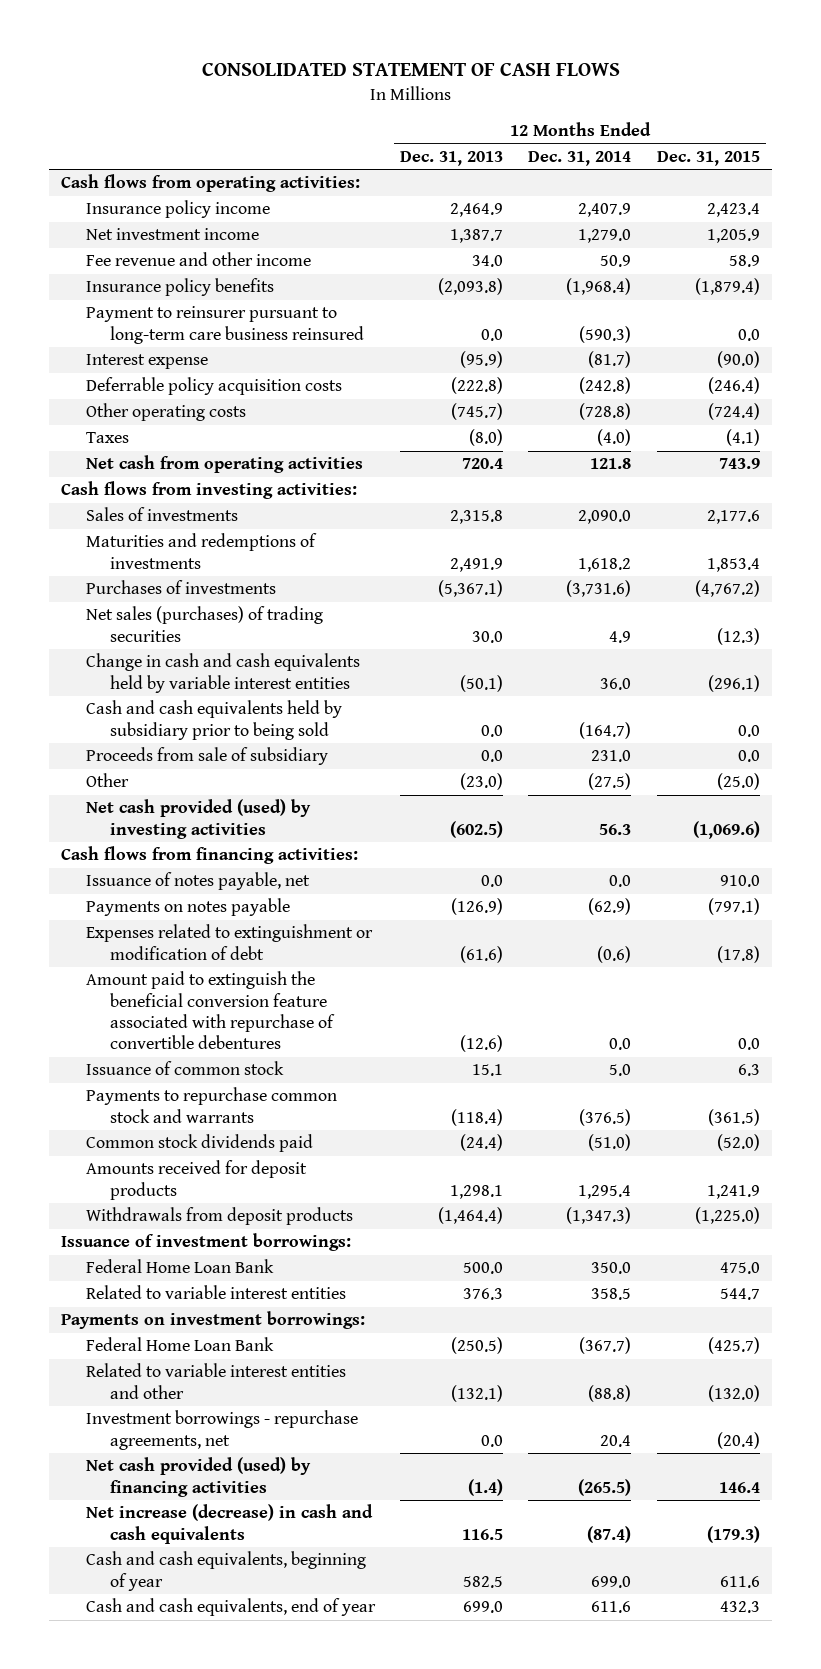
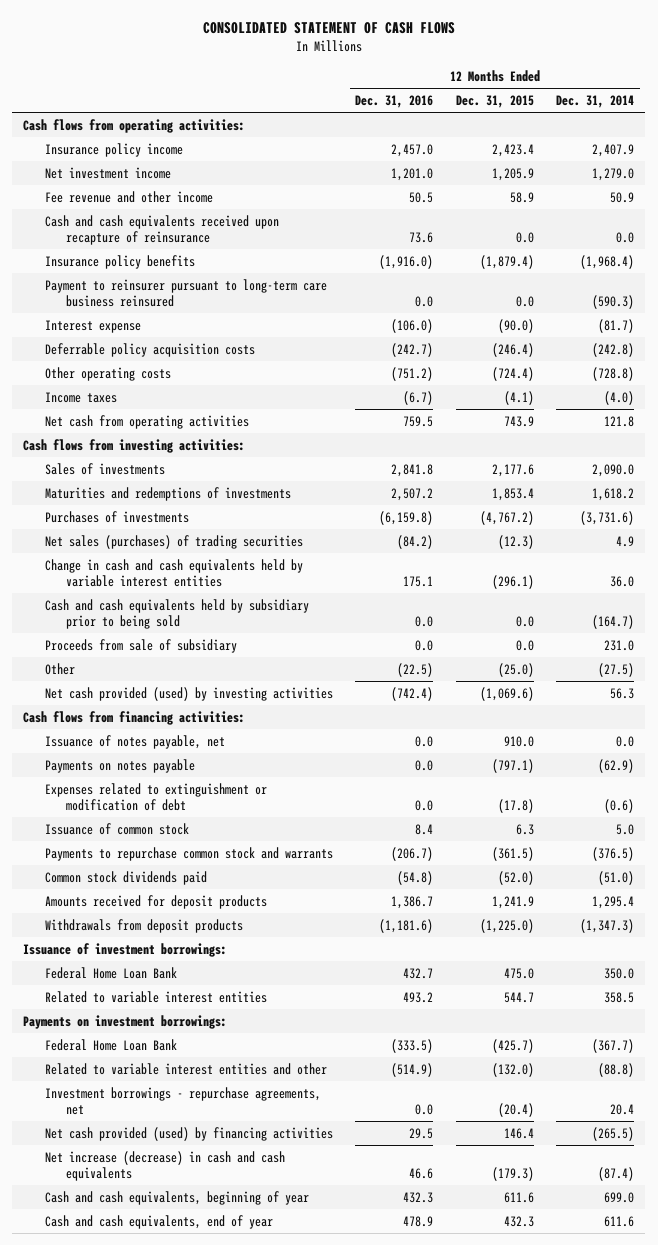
- | 12 Months Ended Dec. 31, 2013 | 12 Months Ended Dec. 31, 2014 | 12 Months Ended Dec. 31, 2015
+ | 12 Months Ended Dec. 31, 2016 | 12 Months Ended Dec. 31, 2015 | 12 Months Ended Dec. 31, 2014
+ Cash and cash equivalents received upon recapture of reinsurance | 73.6 | 0.0 | 0.0
- Taxes | (8.0) | (4.0) | (4.1)
+ Income taxes | (6.7) | (4.1) | (4.0)
- Amount paid to extinguish the beneficial conversion feature associated with repurchase of convertible debentures | (12.6) | 0.0 | 0.0

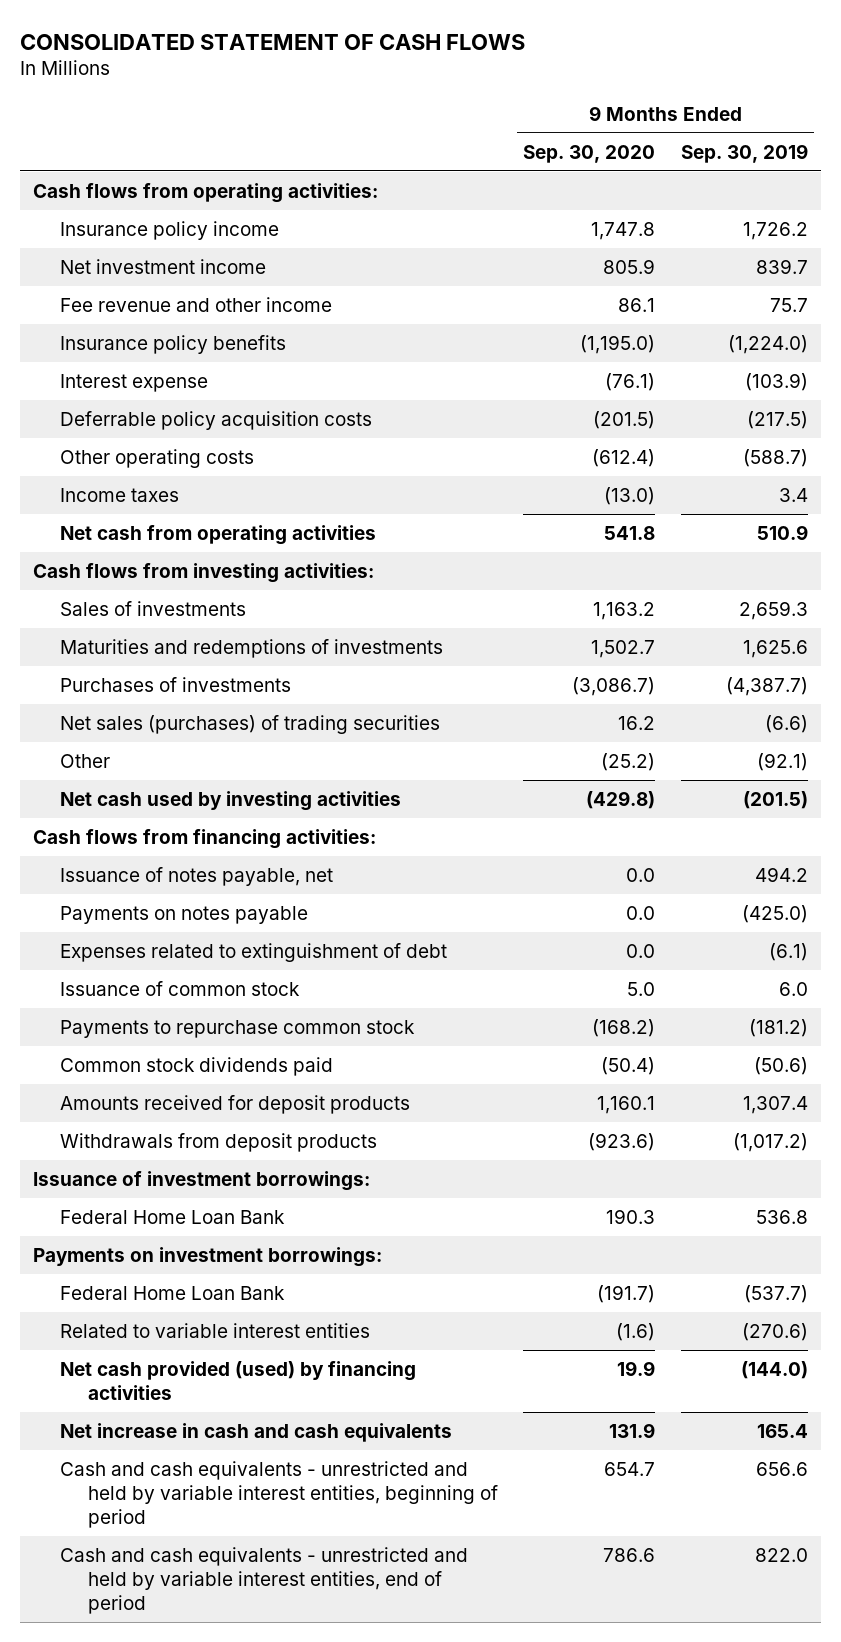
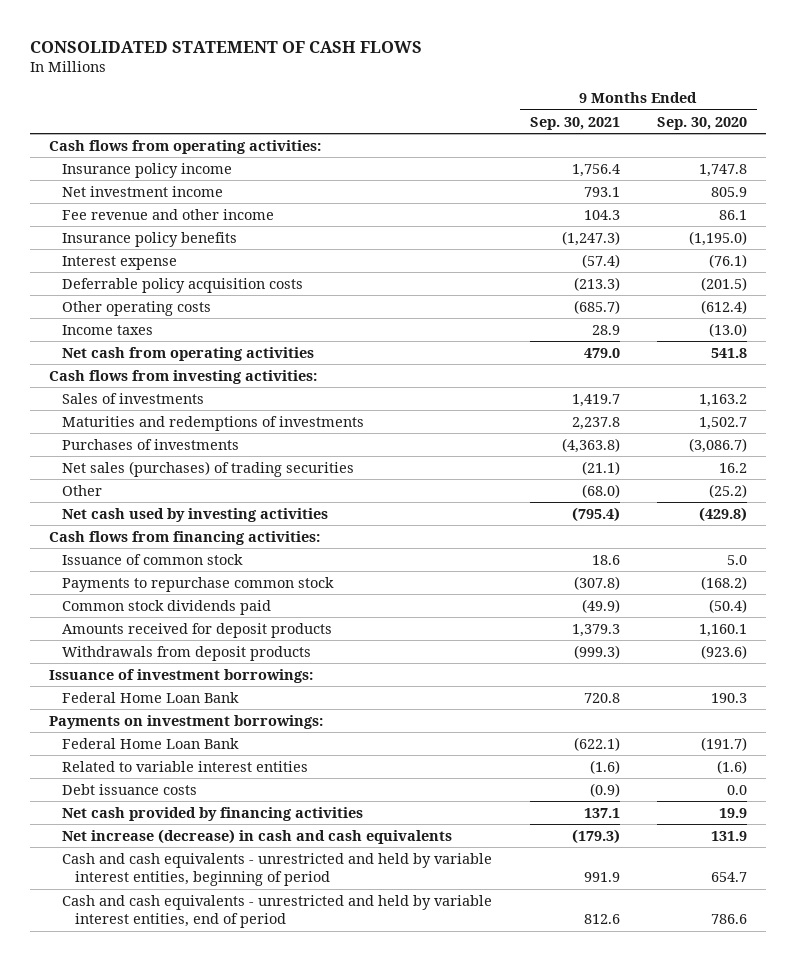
- | 9 Months Ended Sep. 30, 2020 | 9 Months Ended Sep. 30, 2019
+ | 9 Months Ended Sep. 30, 2021 | 9 Months Ended Sep. 30, 2020
- Issuance of notes payable, net | 0.0 | 494.2
- Payments on notes payable | 0.0 | (425.0)
- Expenses related to extinguishment of debt | 0.0 | (6.1)
- Net cash provided (used) by financing activities | 19.9 | (144.0)
- Net increase in cash and cash equivalents | 131.9 | 165.4
+ Debt issuance costs | (0.9) | 0.0
+ Net cash provided by financing activities | 137.1 | 19.9
+ Net increase (decrease) in cash and cash equivalents | (179.3) | 131.9

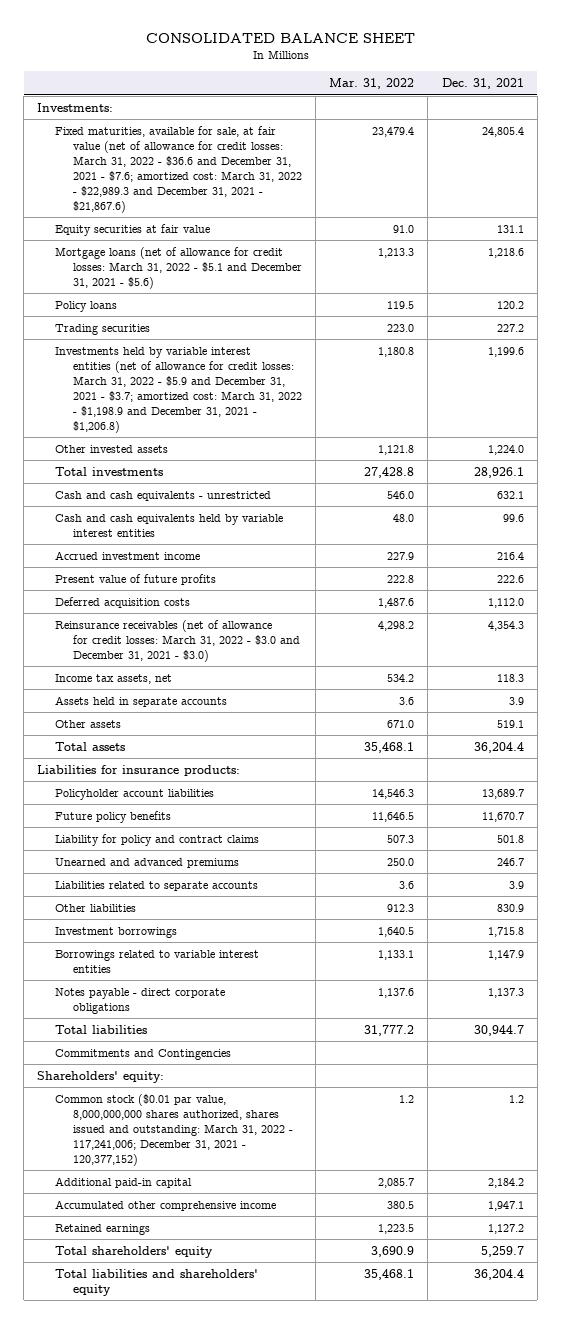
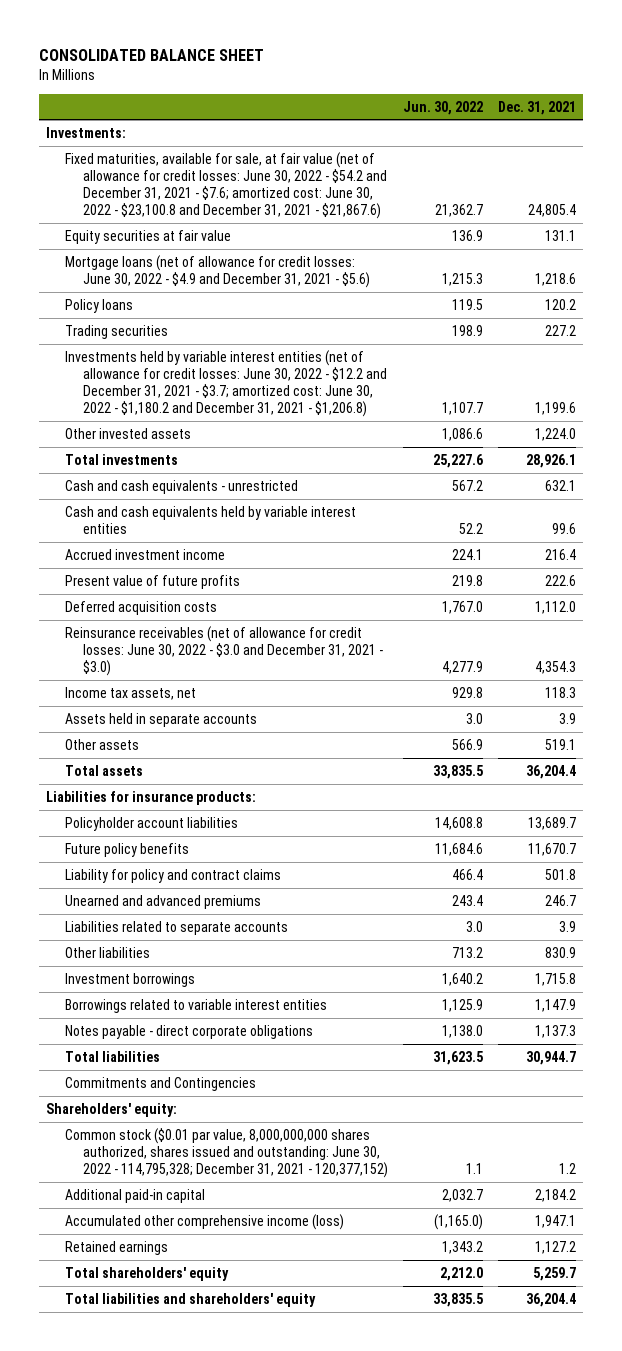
- | Mar. 31, 2022 | Dec. 31, 2021
+ | Jun. 30, 2022 | Dec. 31, 2021
- Fixed maturities, available for sale, at fair value (net of allowance for credit losses: March 31, 2022 - $36.6 and December 31, 2021 - $7.6; amortized cost: March 31, 2022 - $22,989.3 and December 31, 2021 - $21,867.6) | 23,479.4 | 24,805.4
+ Fixed maturities, available for sale, at fair value (net of allowance for credit losses: June 30, 2022 - $54.2 and December 31, 2021 - $7.6; amortized cost: June 30, 2022 - $23,100.8 and December 31, 2021 - $21,867.6) | 21,362.7 | 24,805.4
- Mortgage loans (net of allowance for credit losses: March 31, 2022 - $5.1 and December 31, 2021 - $5.6) | 1,213.3 | 1,218.6
+ Mortgage loans (net of allowance for credit losses: June 30, 2022 - $4.9 and December 31, 2021 - $5.6) | 1,215.3 | 1,218.6
- Investments held by variable interest entities (net of allowance for credit losses: March 31, 2022 - $5.9 and December 31, 2021 - $3.7; amortized cost: March 31, 2022 - $1,198.9 and December 31, 2021 - $1,206.8) | 1,180.8 | 1,199.6
+ Investments held by variable interest entities (net of allowance for credit losses: June 30, 2022 - $12.2 and December 31, 2021 - $3.7; amortized cost: June 30, 2022 - $1,180.2 and December 31, 2021 - $1,206.8) | 1,107.7 | 1,199.6
- Reinsurance receivables (net of allowance for credit losses: March 31, 2022 - $3.0 and December 31, 2021 - $3.0) | 4,298.2 | 4,354.3
+ Reinsurance receivables (net of allowance for credit losses: June 30, 2022 - $3.0 and December 31, 2021 - $3.0) | 4,277.9 | 4,354.3
- Common stock ($0.01 par value, 8,000,000,000 shares authorized, shares issued and outstanding: March 31, 2022 - 117,241,006; December 31, 2021 - 120,377,152) | 1.2 | 1.2
+ Common stock ($0.01 par value, 8,000,000,000 shares authorized, shares issued and outstanding: June 30, 2022 - 114,795,328; December 31, 2021 - 120,377,152) | 1.1 | 1.2
- Accumulated other comprehensive income | 380.5 | 1,947.1
+ Accumulated other comprehensive income (loss) | (1,165.0) | 1,947.1

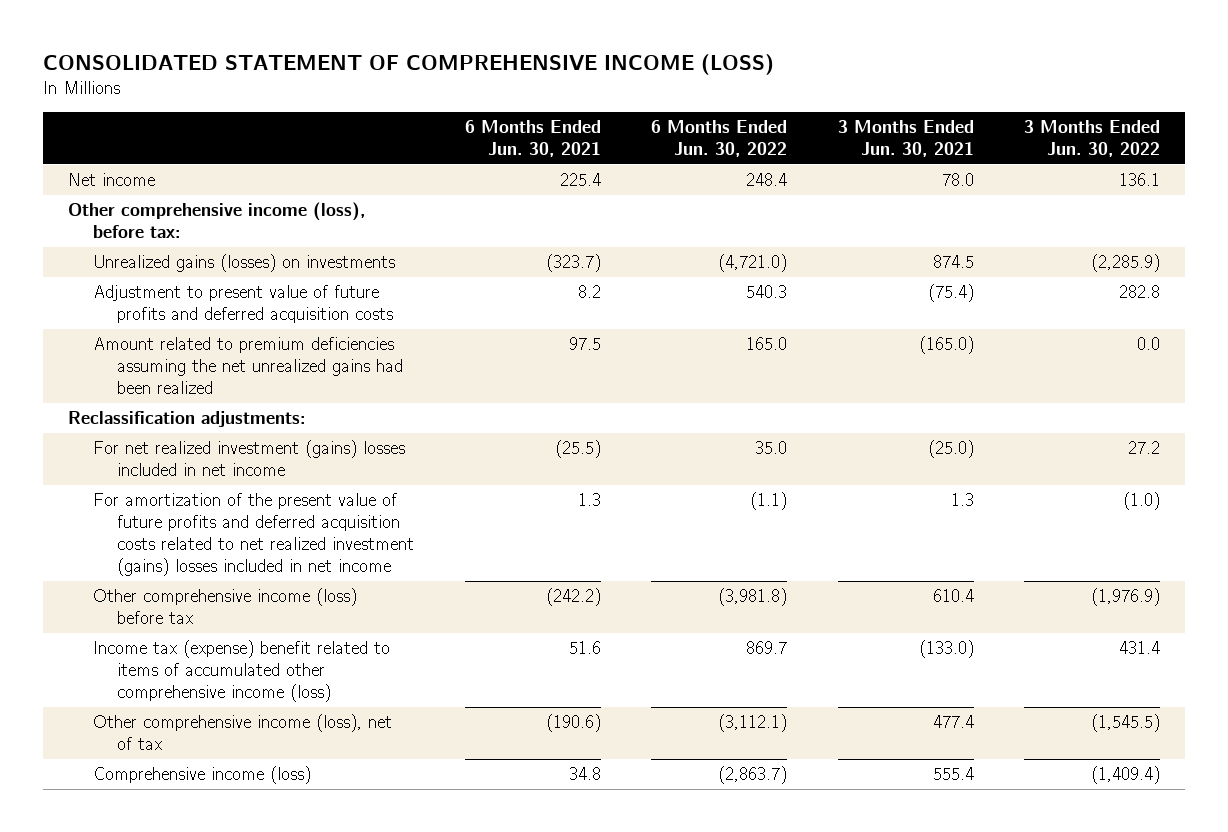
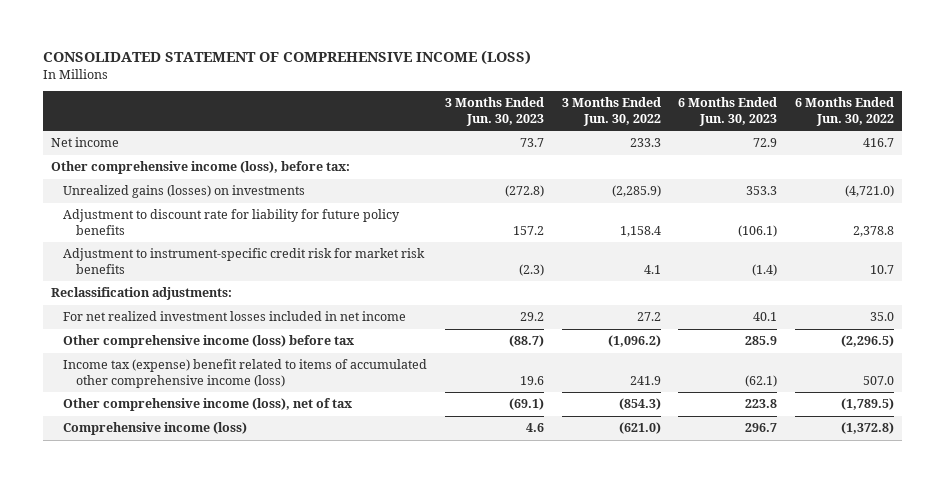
- | 6 Months Ended Jun. 30, 2021 | 6 Months Ended Jun. 30, 2022 | 3 Months Ended Jun. 30, 2021 | 3 Months Ended Jun. 30, 2022
+ | 3 Months Ended Jun. 30, 2023 | 3 Months Ended Jun. 30, 2022 | 6 Months Ended Jun. 30, 2023 | 6 Months Ended Jun. 30, 2022
- Net income | 225.4 | 248.4 | 78.0 | 136.1
+ Net income | 73.7 | 233.3 | 72.9 | 416.7
- Adjustment to present value of future profits and deferred acquisition costs | 8.2 | 540.3 | (75.4) | 282.8
- Amount related to premium deficiencies assuming the net unrealized gains had been realized | 97.5 | 165.0 | (165.0) | 0.0
+ Adjustment to discount rate for liability for future policy benefits | 157.2 | 1,158.4 | (106.1) | 2,378.8
+ Adjustment to instrument-specific credit risk for market risk benefits | (2.3) | 4.1 | (1.4) | 10.7
- For net realized investment (gains) losses included in net income | (25.5) | 35.0 | (25.0) | 27.2
- For amortization of the present value of future profits and deferred acquisition costs related to net realized investment (gains) losses included in net income | 1.3 | (1.1) | 1.3 | (1.0)
- Other comprehensive income (loss) before tax | (242.2) | (3,981.8) | 610.4 | (1,976.9)
- Income tax (expense) benefit related to items of accumulated other comprehensive income (loss) | 51.6 | 869.7 | (133.0) | 431.4
- Other comprehensive income (loss), net of tax | (190.6) | (3,112.1) | 477.4 | (1,545.5)
- Comprehensive income (loss) | 34.8 | (2,863.7) | 555.4 | (1,409.4)
+ For net realized investment losses included in net income | 29.2 | 27.2 | 40.1 | 35.0
+ Other comprehensive income (loss) before tax | (88.7) | (1,096.2) | 285.9 | (2,296.5)
+ Income tax (expense) benefit related to items of accumulated other comprehensive income (loss) | 19.6 | 241.9 | (62.1) | 507.0
+ Other comprehensive income (loss), net of tax | (69.1) | (854.3) | 223.8 | (1,789.5)
+ Comprehensive income (loss) | 4.6 | (621.0) | 296.7 | (1,372.8)

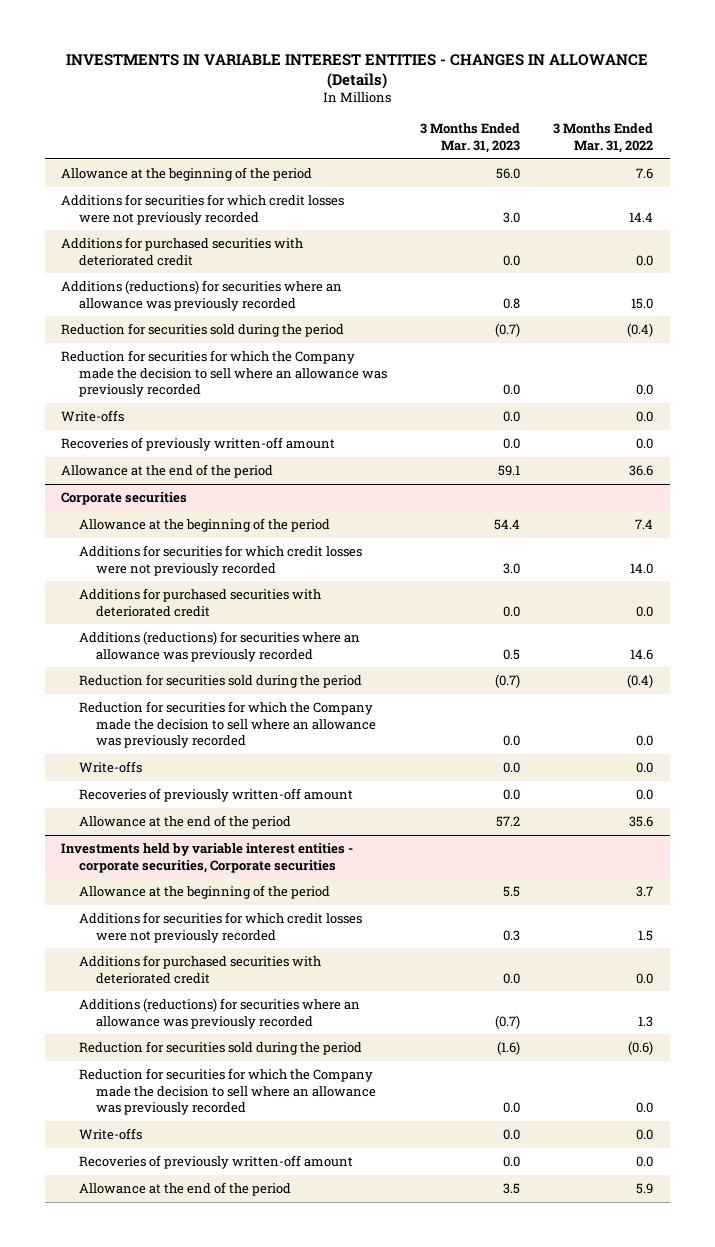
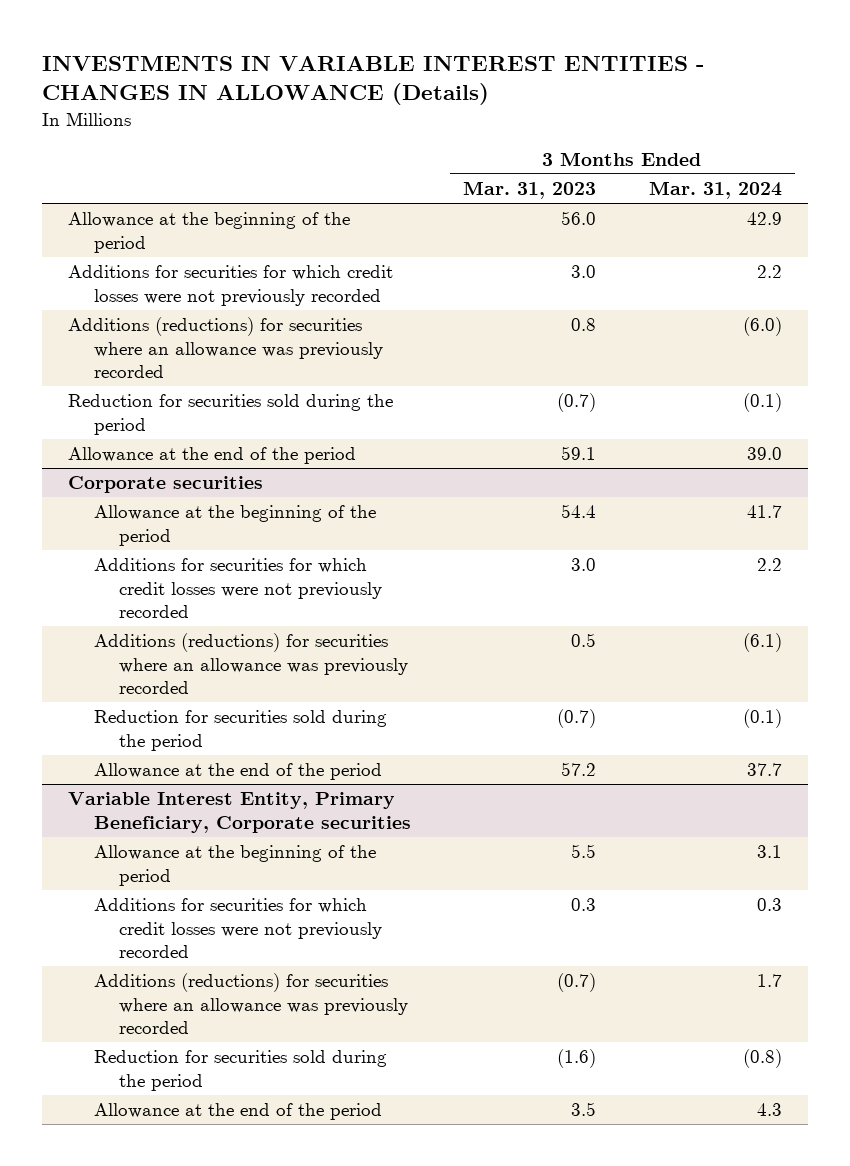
- | 3 Months Ended Mar. 31, 2023 | 3 Months Ended Mar. 31, 2022
+ | 3 Months Ended Mar. 31, 2023 | 3 Months Ended Mar. 31, 2024
- Additions for purchased securities with deteriorated credit | 0.0 | 0.0
- Reduction for securities for which the Company made the decision to sell where an allowance was previously recorded | 0.0 | 0.0
- Write-offs | 0.0 | 0.0
- Recoveries of previously written-off amount | 0.0 | 0.0
@ Corporate securities
- Additions for purchased securities with deteriorated credit | 0.0 | 0.0
- Reduction for securities for which the Company made the decision to sell where an allowance was previously recorded | 0.0 | 0.0
- Write-offs | 0.0 | 0.0
- Recoveries of previously written-off amount | 0.0 | 0.0
- Investments held by variable interest entities - corporate securities, Corporate securities
+ Variable Interest Entity, Primary Beneficiary, Corporate securities
- Additions for purchased securities with deteriorated credit | 0.0 | 0.0
- Reduction for securities for which the Company made the decision to sell where an allowance was previously recorded | 0.0 | 0.0
- Write-offs | 0.0 | 0.0
- Recoveries of previously written-off amount | 0.0 | 0.0

